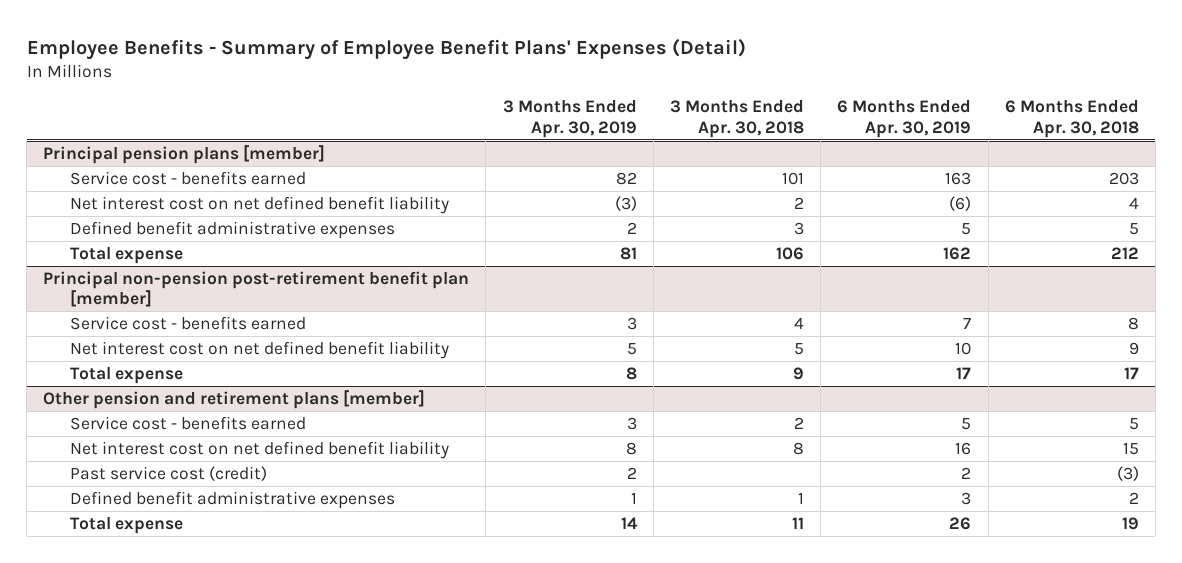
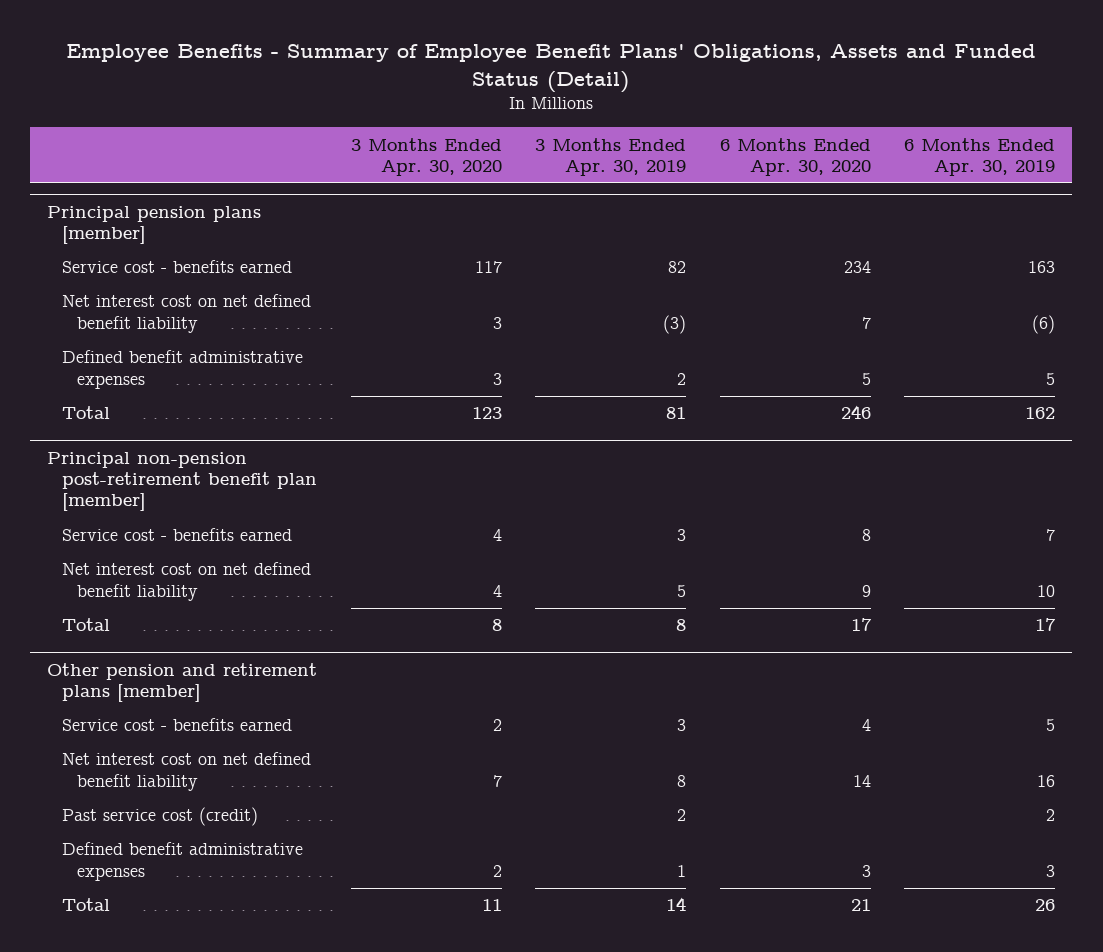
- Employee Benefits - Summary of Employee Benefit Plans' Expenses (Detail)
+ Employee Benefits - Summary of Employee Benefit Plans' Obligations, Assets and Funded Status (Detail)
- | 3 Months Ended Apr. 30, 2019 | 3 Months Ended Apr. 30, 2018 | 6 Months Ended Apr. 30, 2019 | 6 Months Ended Apr. 30, 2018
+ | 3 Months Ended Apr. 30, 2020 | 3 Months Ended Apr. 30, 2019 | 6 Months Ended Apr. 30, 2020 | 6 Months Ended Apr. 30, 2019
@ Principal pension plans [member]
- Total expense | 81 | 106 | 162 | 212
+ Total | 123 | 81 | 246 | 162
@ Principal non-pension post-retirement benefit plan [member]
- Total expense | 8 | 9 | 17 | 17
+ Total | 8 | 8 | 17 | 17
@ Other pension and retirement plans [member]
- Total expense | 14 | 11 | 26 | 19
+ Total | 11 | 14 | 21 | 26

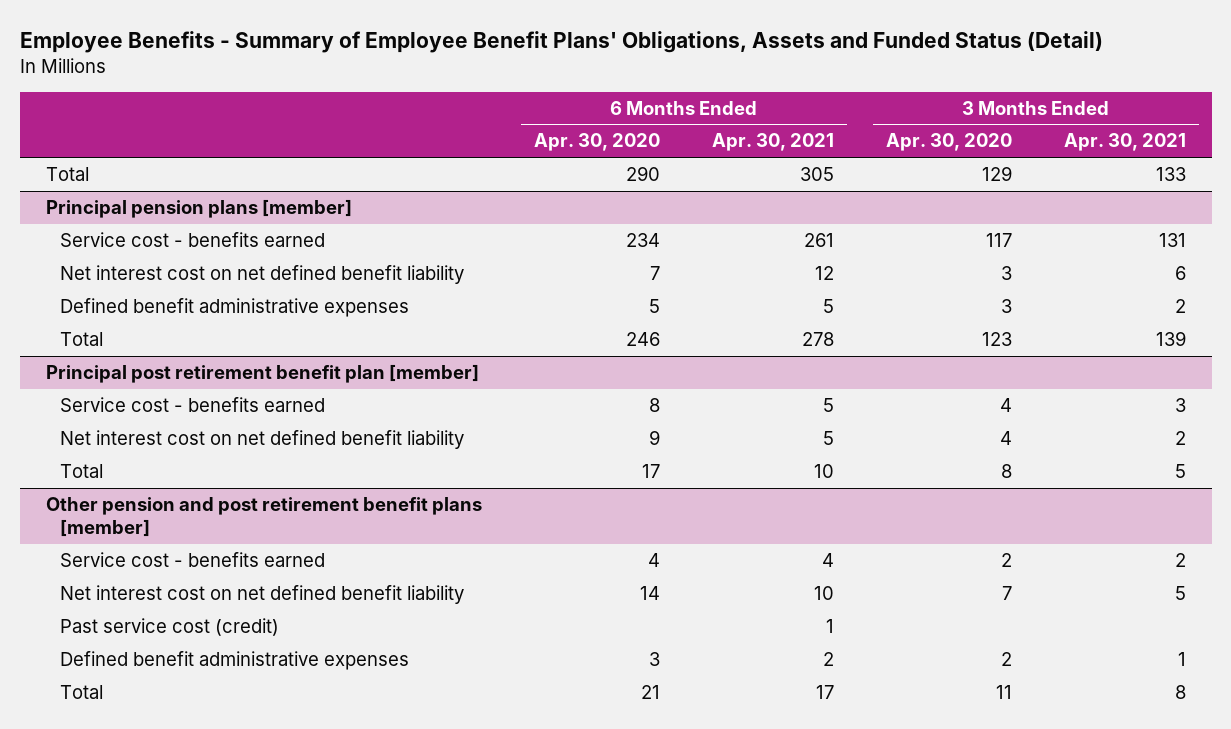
- | 3 Months Ended Apr. 30, 2020 | 3 Months Ended Apr. 30, 2019 | 6 Months Ended Apr. 30, 2020 | 6 Months Ended Apr. 30, 2019
+ | 6 Months Ended Apr. 30, 2020 | 6 Months Ended Apr. 30, 2021 | 3 Months Ended Apr. 30, 2020 | 3 Months Ended Apr. 30, 2021
+ Total | 290 | 305 | 129 | 133
- Principal non-pension post-retirement benefit plan [member]
+ Principal post retirement benefit plan [member]
- Other pension and retirement plans [member]
+ Other pension and post retirement benefit plans [member]

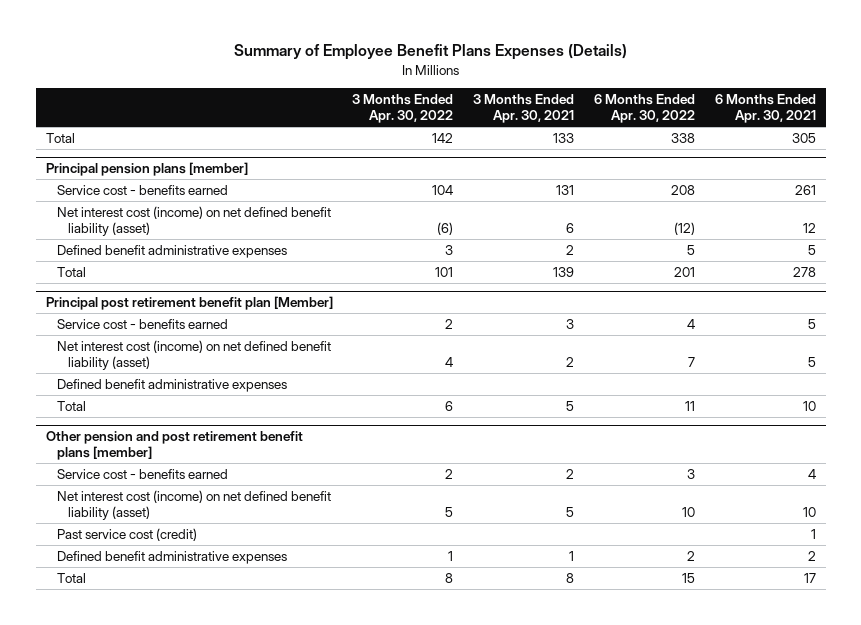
- Employee Benefits - Summary of Employee Benefit Plans' Obligations, Assets and Funded Status (Detail)
+ Summary of Employee Benefit Plans Expenses (Details)
- | 6 Months Ended Apr. 30, 2020 | 6 Months Ended Apr. 30, 2021 | 3 Months Ended Apr. 30, 2020 | 3 Months Ended Apr. 30, 2021
+ | 3 Months Ended Apr. 30, 2022 | 3 Months Ended Apr. 30, 2021 | 6 Months Ended Apr. 30, 2022 | 6 Months Ended Apr. 30, 2021
@ Principal pension plans [member]
- Net interest cost on net defined benefit liability | 7 | 12 | 3 | 6
+ Net interest cost (income) on net defined benefit liability (asset) | (6) | 6 | (12) | 12
- Principal post retirement benefit plan [member]
+ Principal post retirement benefit plan [Member]
- Net interest cost on net defined benefit liability | 9 | 5 | 4 | 2
+ Net interest cost (income) on net defined benefit liability (asset) | 4 | 2 | 7 | 5
+ Defined benefit administrative expenses
@ Other pension and post retirement benefit plans [member]
- Net interest cost on net defined benefit liability | 14 | 10 | 7 | 5
+ Net interest cost (income) on net defined benefit liability (asset) | 5 | 5 | 10 | 10

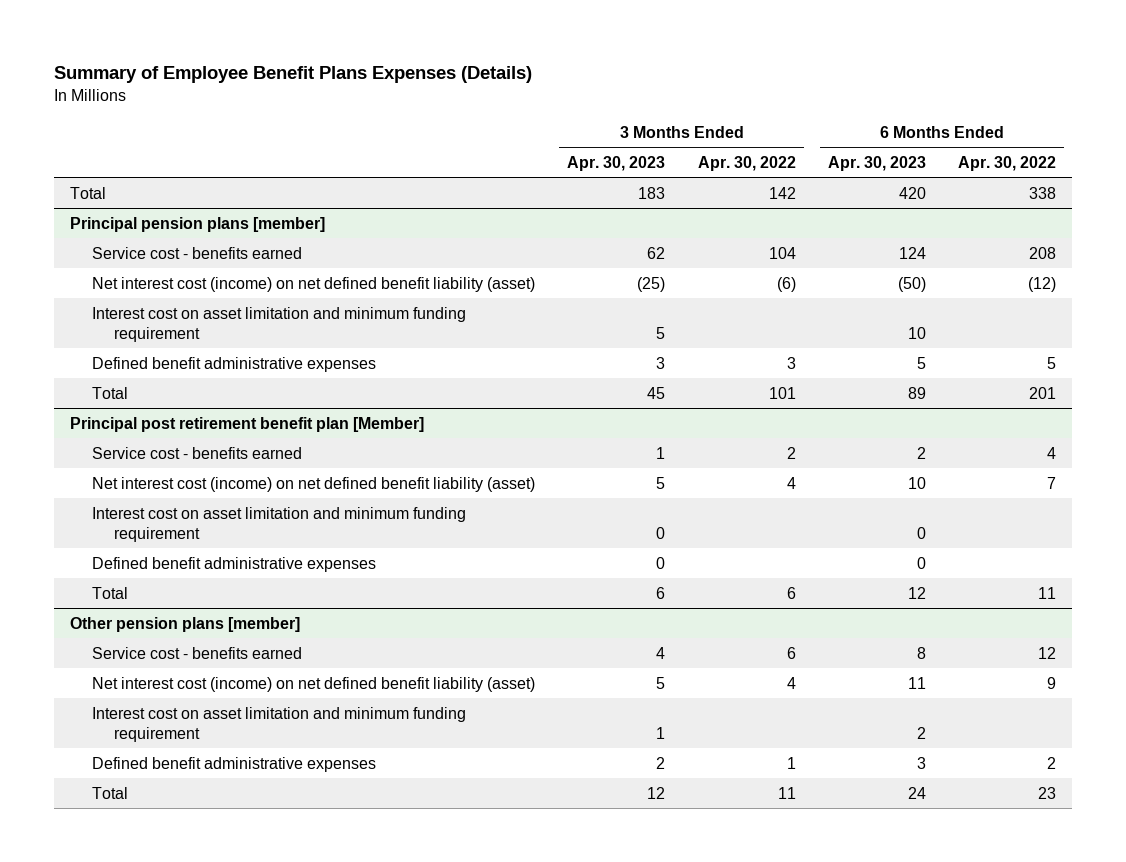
- | 3 Months Ended Apr. 30, 2022 | 3 Months Ended Apr. 30, 2021 | 6 Months Ended Apr. 30, 2022 | 6 Months Ended Apr. 30, 2021
+ | 3 Months Ended Apr. 30, 2023 | 3 Months Ended Apr. 30, 2022 | 6 Months Ended Apr. 30, 2023 | 6 Months Ended Apr. 30, 2022
@ Principal pension plans [member]
+ Interest cost on asset limitation and minimum funding requirement | 5 | | 10 |
@ Principal post retirement benefit plan [Member]
+ Interest cost on asset limitation and minimum funding requirement | 0 | | 0 |
- Other pension and post retirement benefit plans [member]
- Service cost - benefits earned | 2 | 2 | 3 | 4
- Net interest cost (income) on net defined benefit liability (asset) | 5 | 5 | 10 | 10
- Past service cost (credit) | | | | 1
+ Other pension plans [member]
+ Service cost - benefits earned | 4 | 6 | 8 | 12
+ Net interest cost (income) on net defined benefit liability (asset) | 5 | 4 | 11 | 9
+ Interest cost on asset limitation and minimum funding requirement | 1 | | 2 |
- Total | 8 | 8 | 15 | 17
+ Total | 12 | 11 | 24 | 23

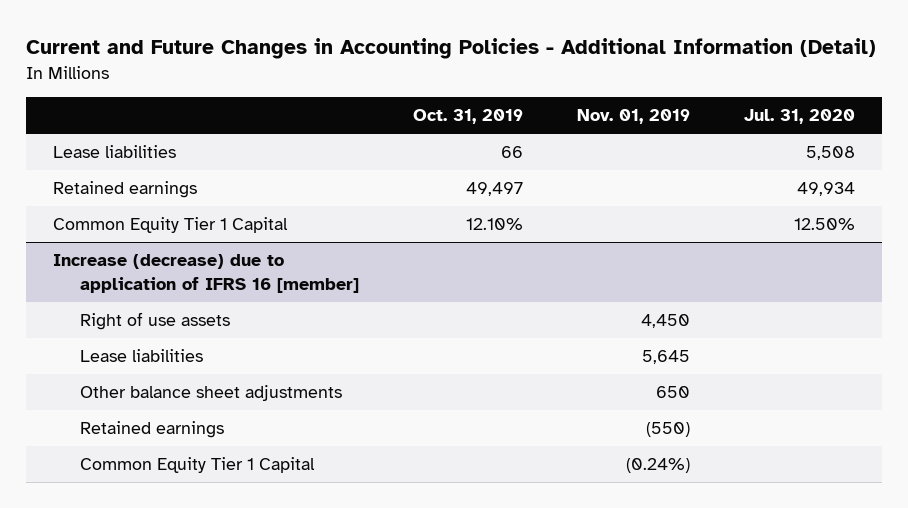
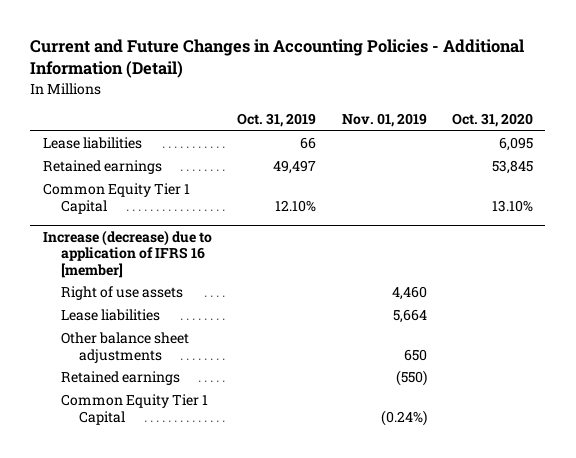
- | Oct. 31, 2019 | Nov. 01, 2019 | Jul. 31, 2020
+ | Oct. 31, 2019 | Nov. 01, 2019 | Oct. 31, 2020
@ Increase (decrease) due to application of IFRS 16 [member]
- Right of use assets | | 4,450 |
- Lease liabilities | | 5,645 |
+ Right of use assets | | 4,460 |
+ Lease liabilities | | 5,664 |

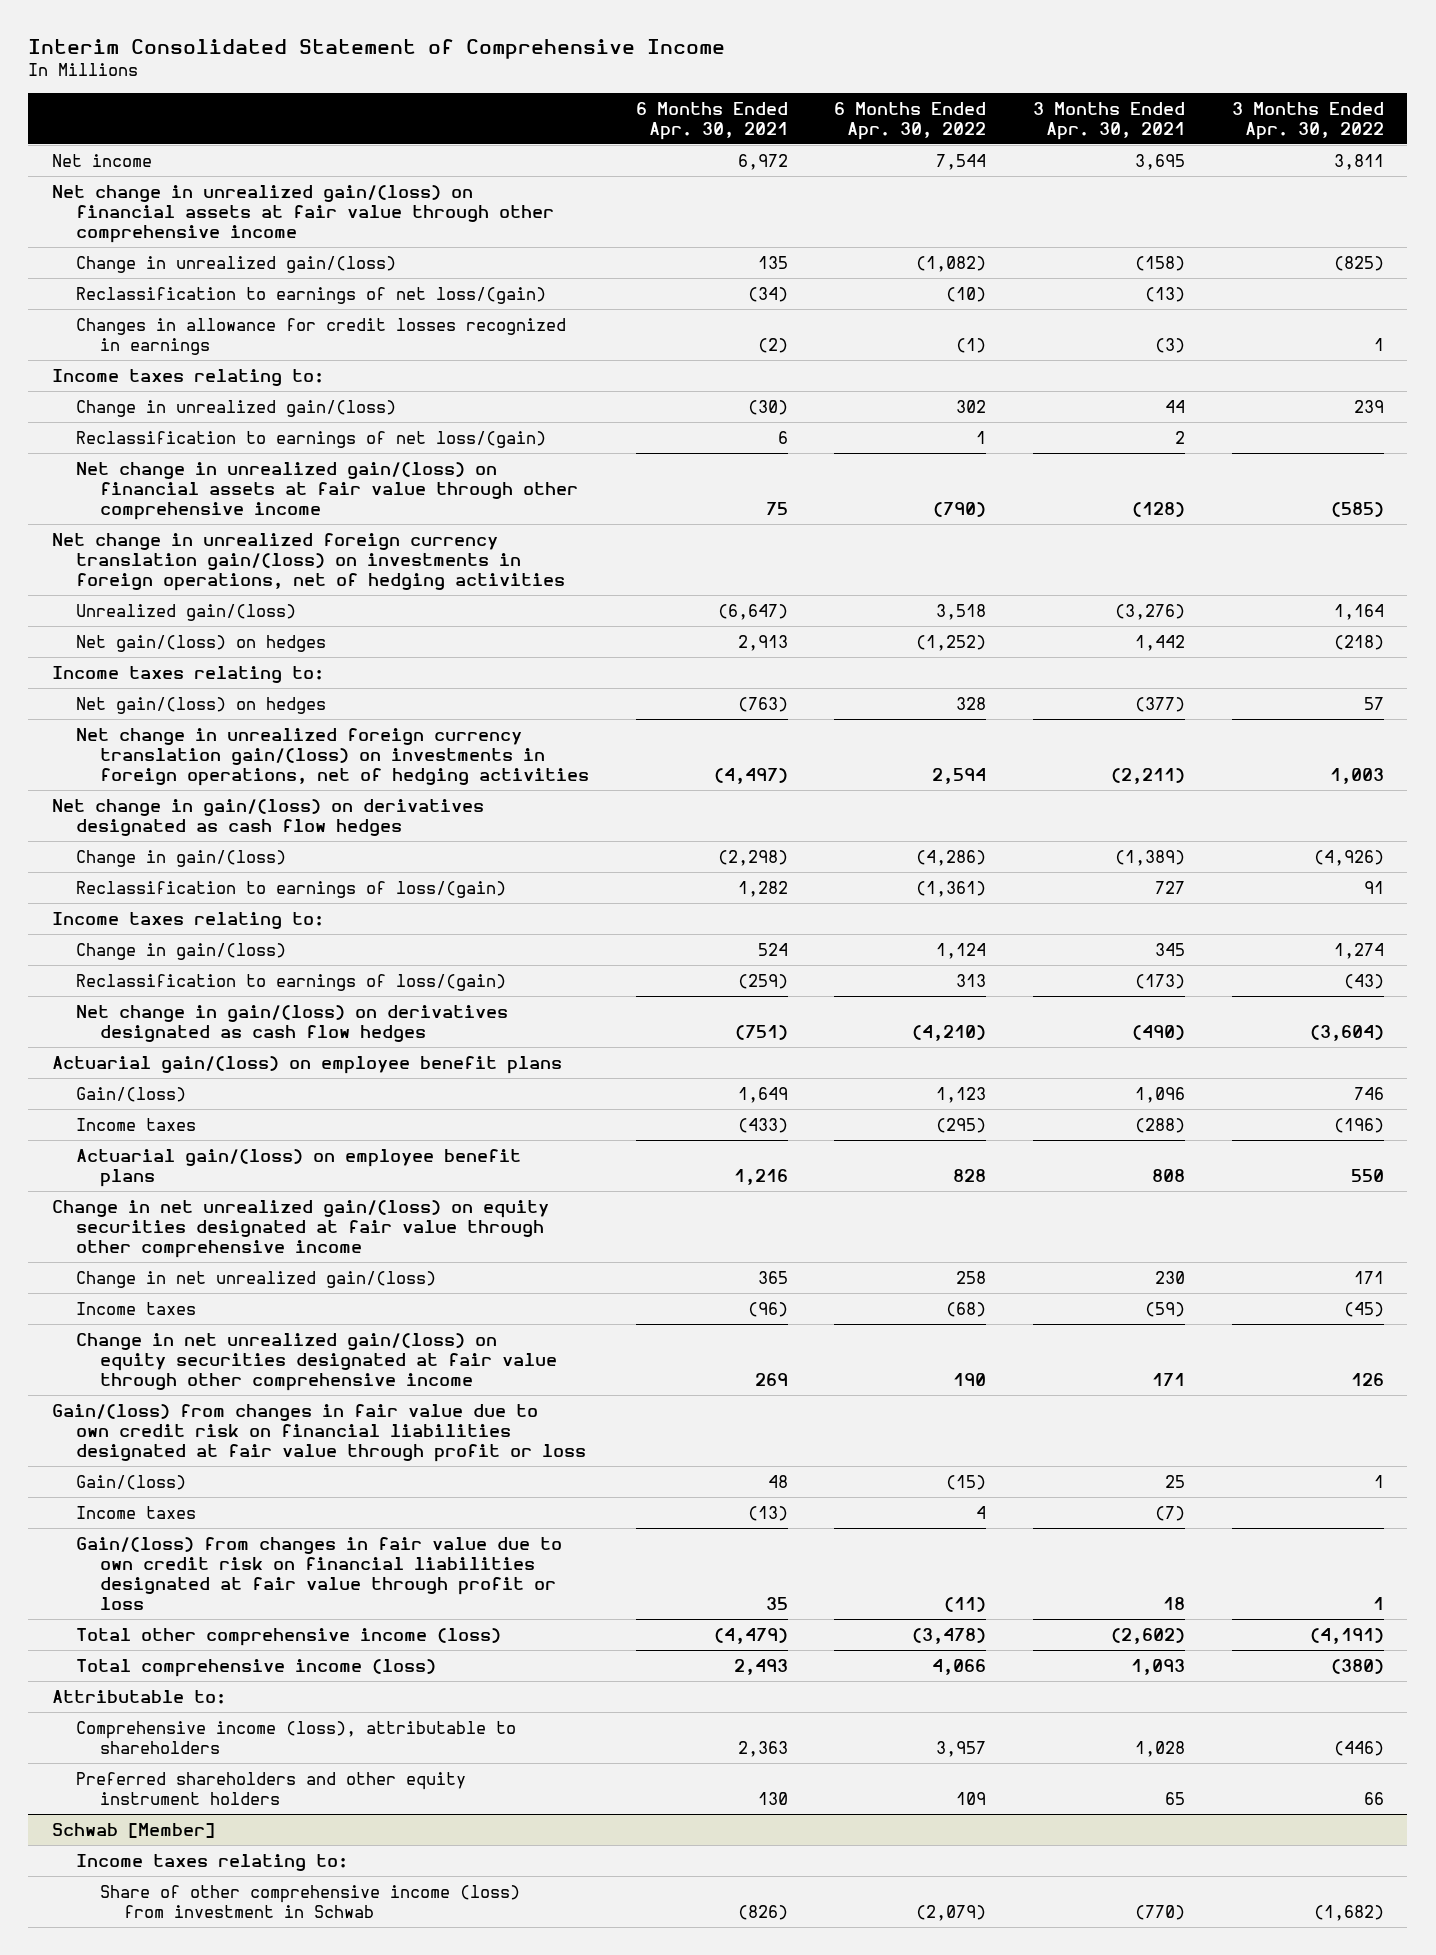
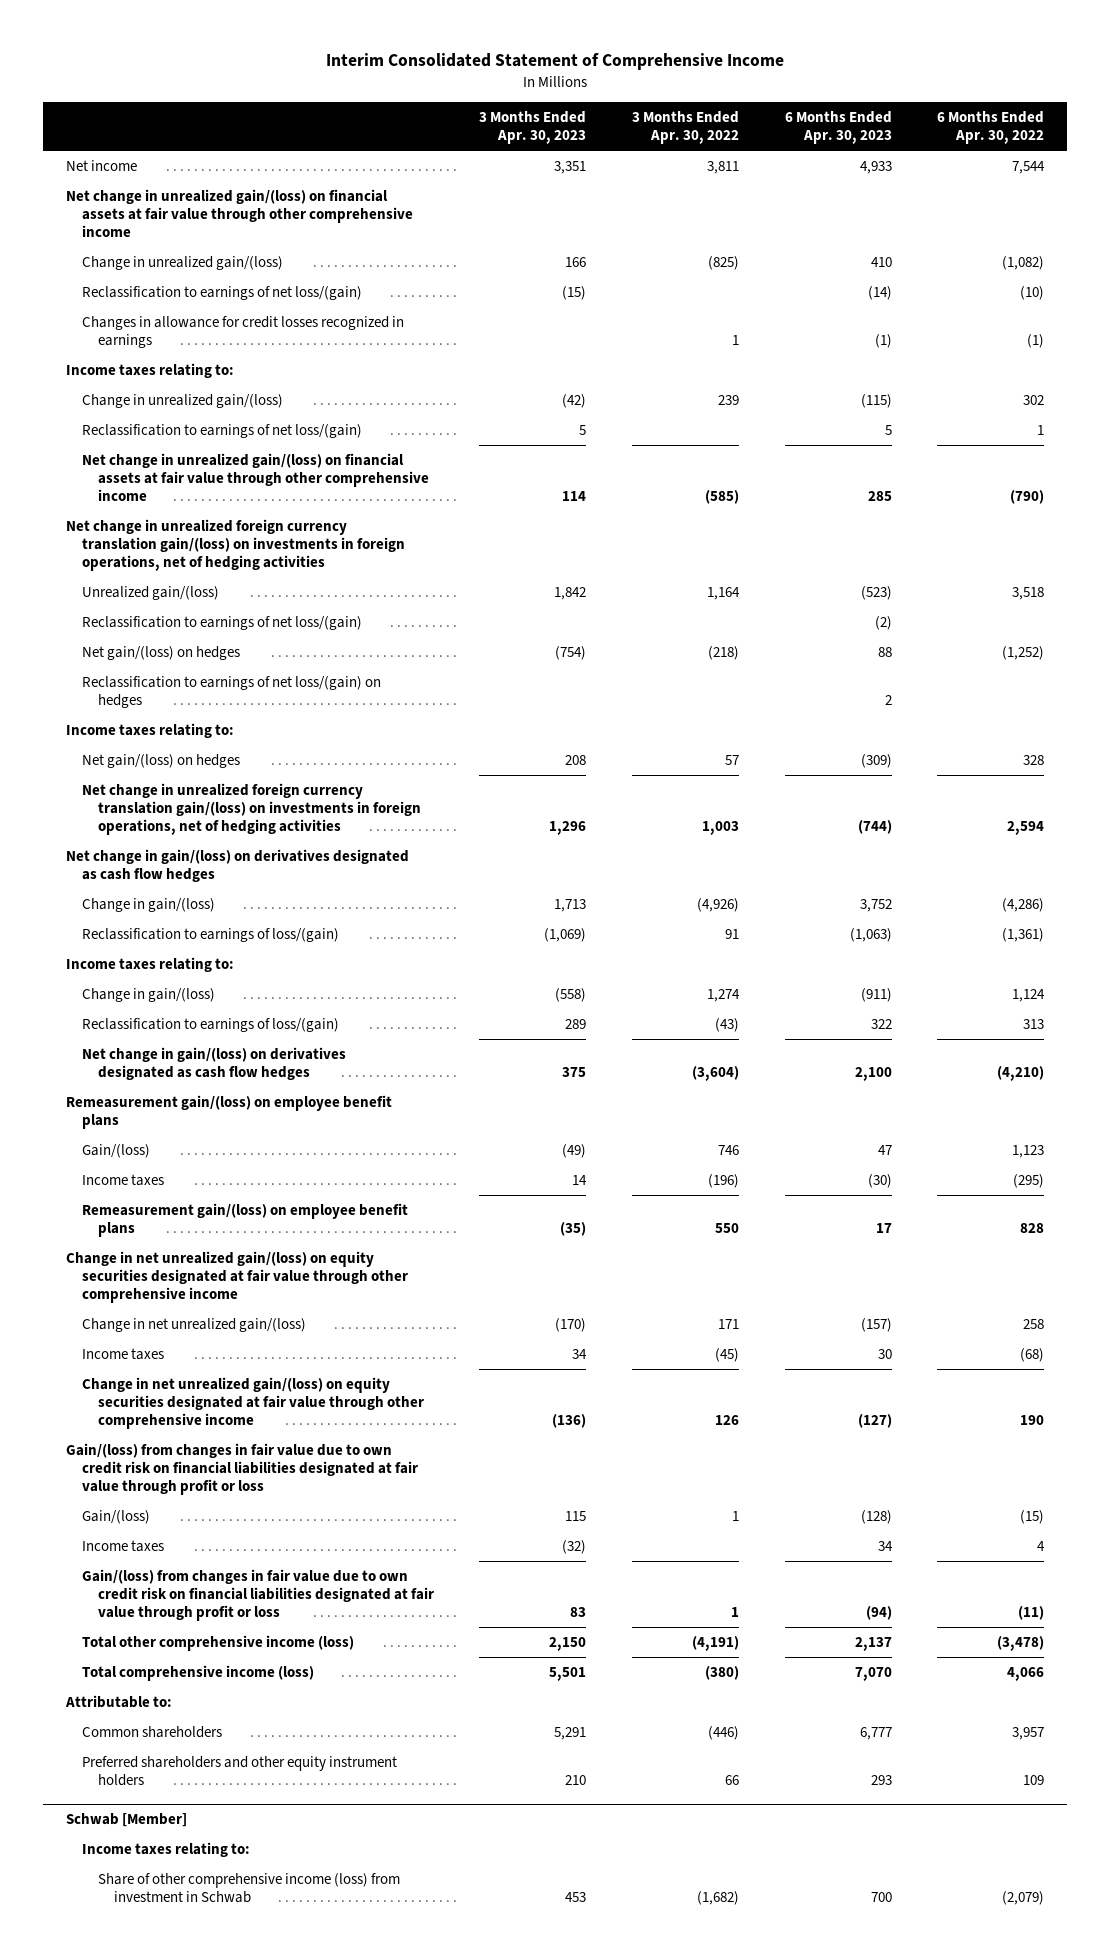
- | 6 Months Ended Apr. 30, 2021 | 6 Months Ended Apr. 30, 2022 | 3 Months Ended Apr. 30, 2021 | 3 Months Ended Apr. 30, 2022
+ | 3 Months Ended Apr. 30, 2023 | 3 Months Ended Apr. 30, 2022 | 6 Months Ended Apr. 30, 2023 | 6 Months Ended Apr. 30, 2022
+ Reclassification to earnings of net loss/(gain) | | | (2) |
+ Reclassification to earnings of net loss/(gain) on hedges | | | 2 |
- Actuarial gain/(loss) on employee benefit plans
+ Remeasurement gain/(loss) on employee benefit plans
- Actuarial gain/(loss) on employee benefit plans | 1,216 | 828 | 808 | 550
+ Remeasurement gain/(loss) on employee benefit plans | (35) | 550 | 17 | 828
- Comprehensive income (loss), attributable to shareholders | 2,363 | 3,957 | 1,028 | (446)
+ Common shareholders | 5,291 | (446) | 6,777 | 3,957

